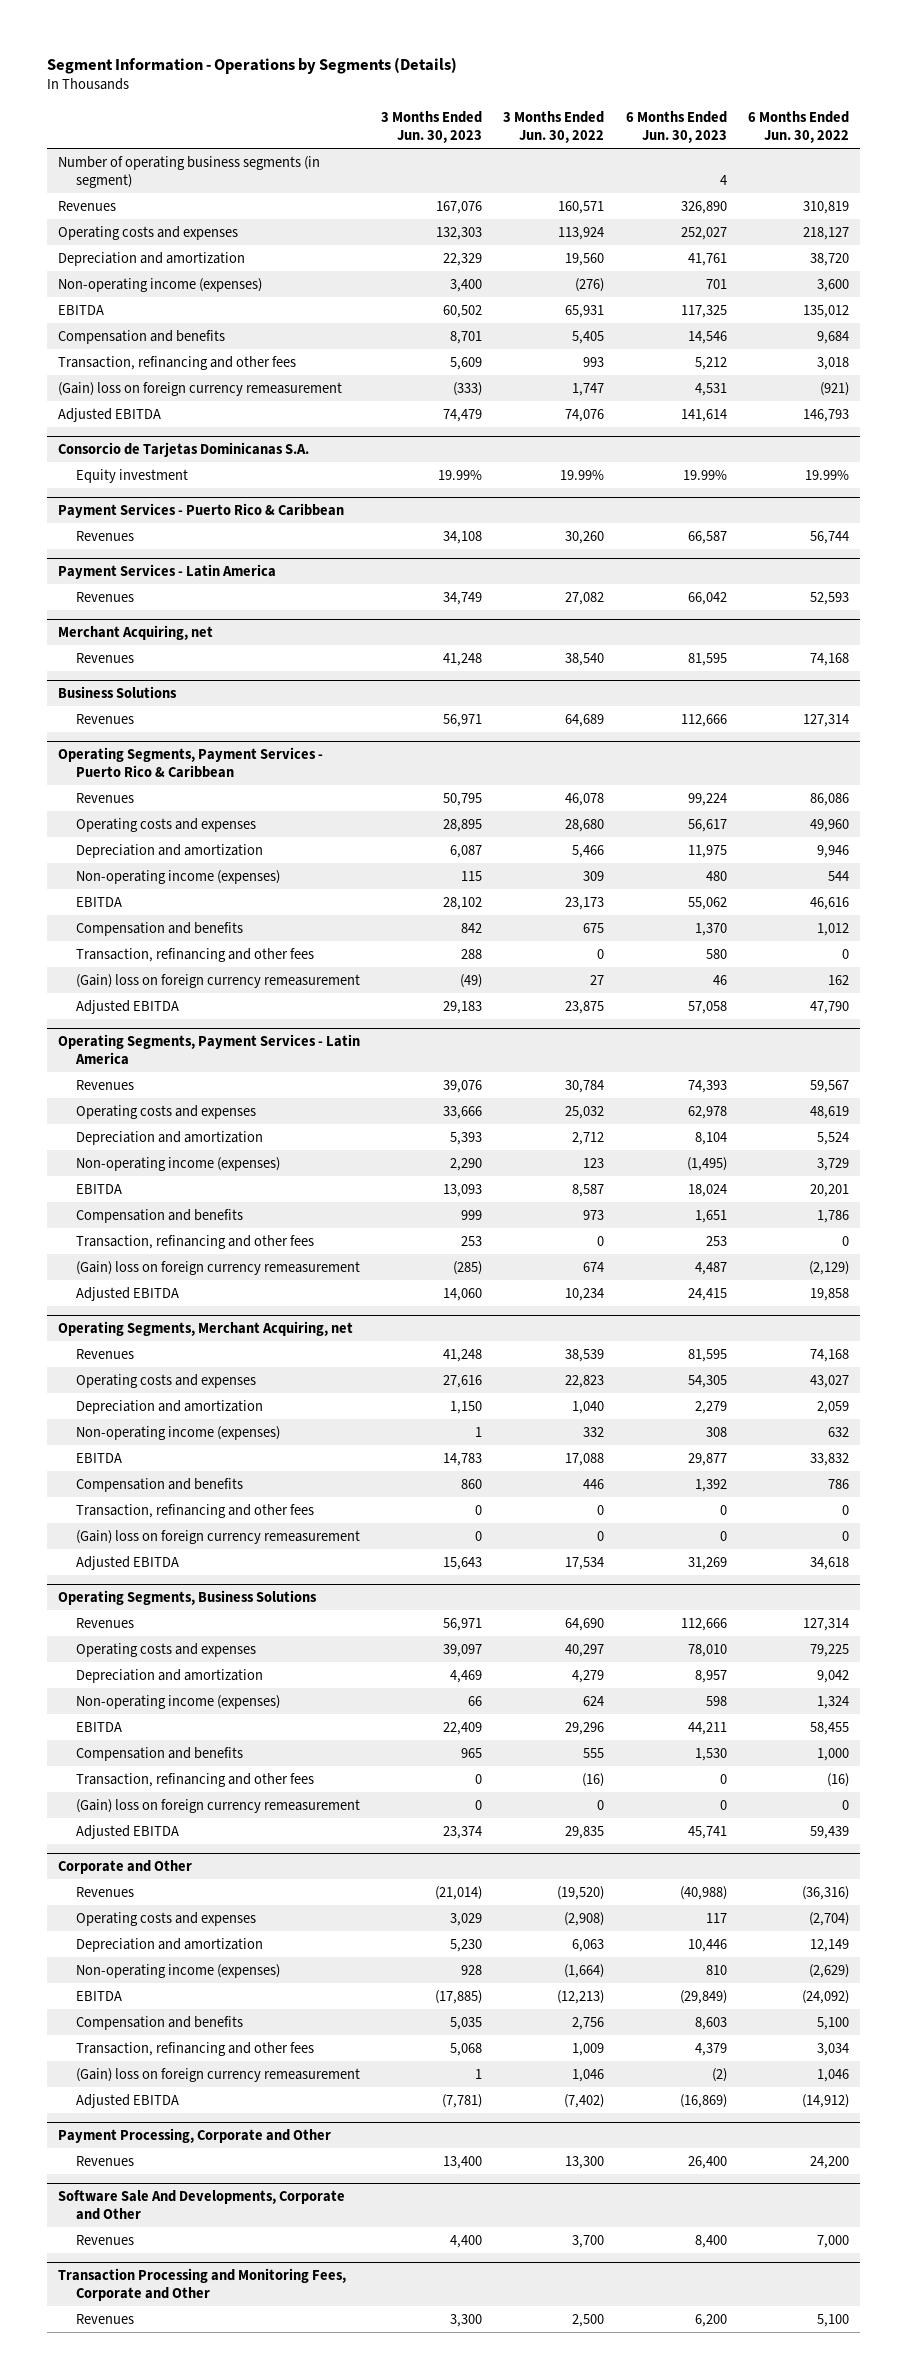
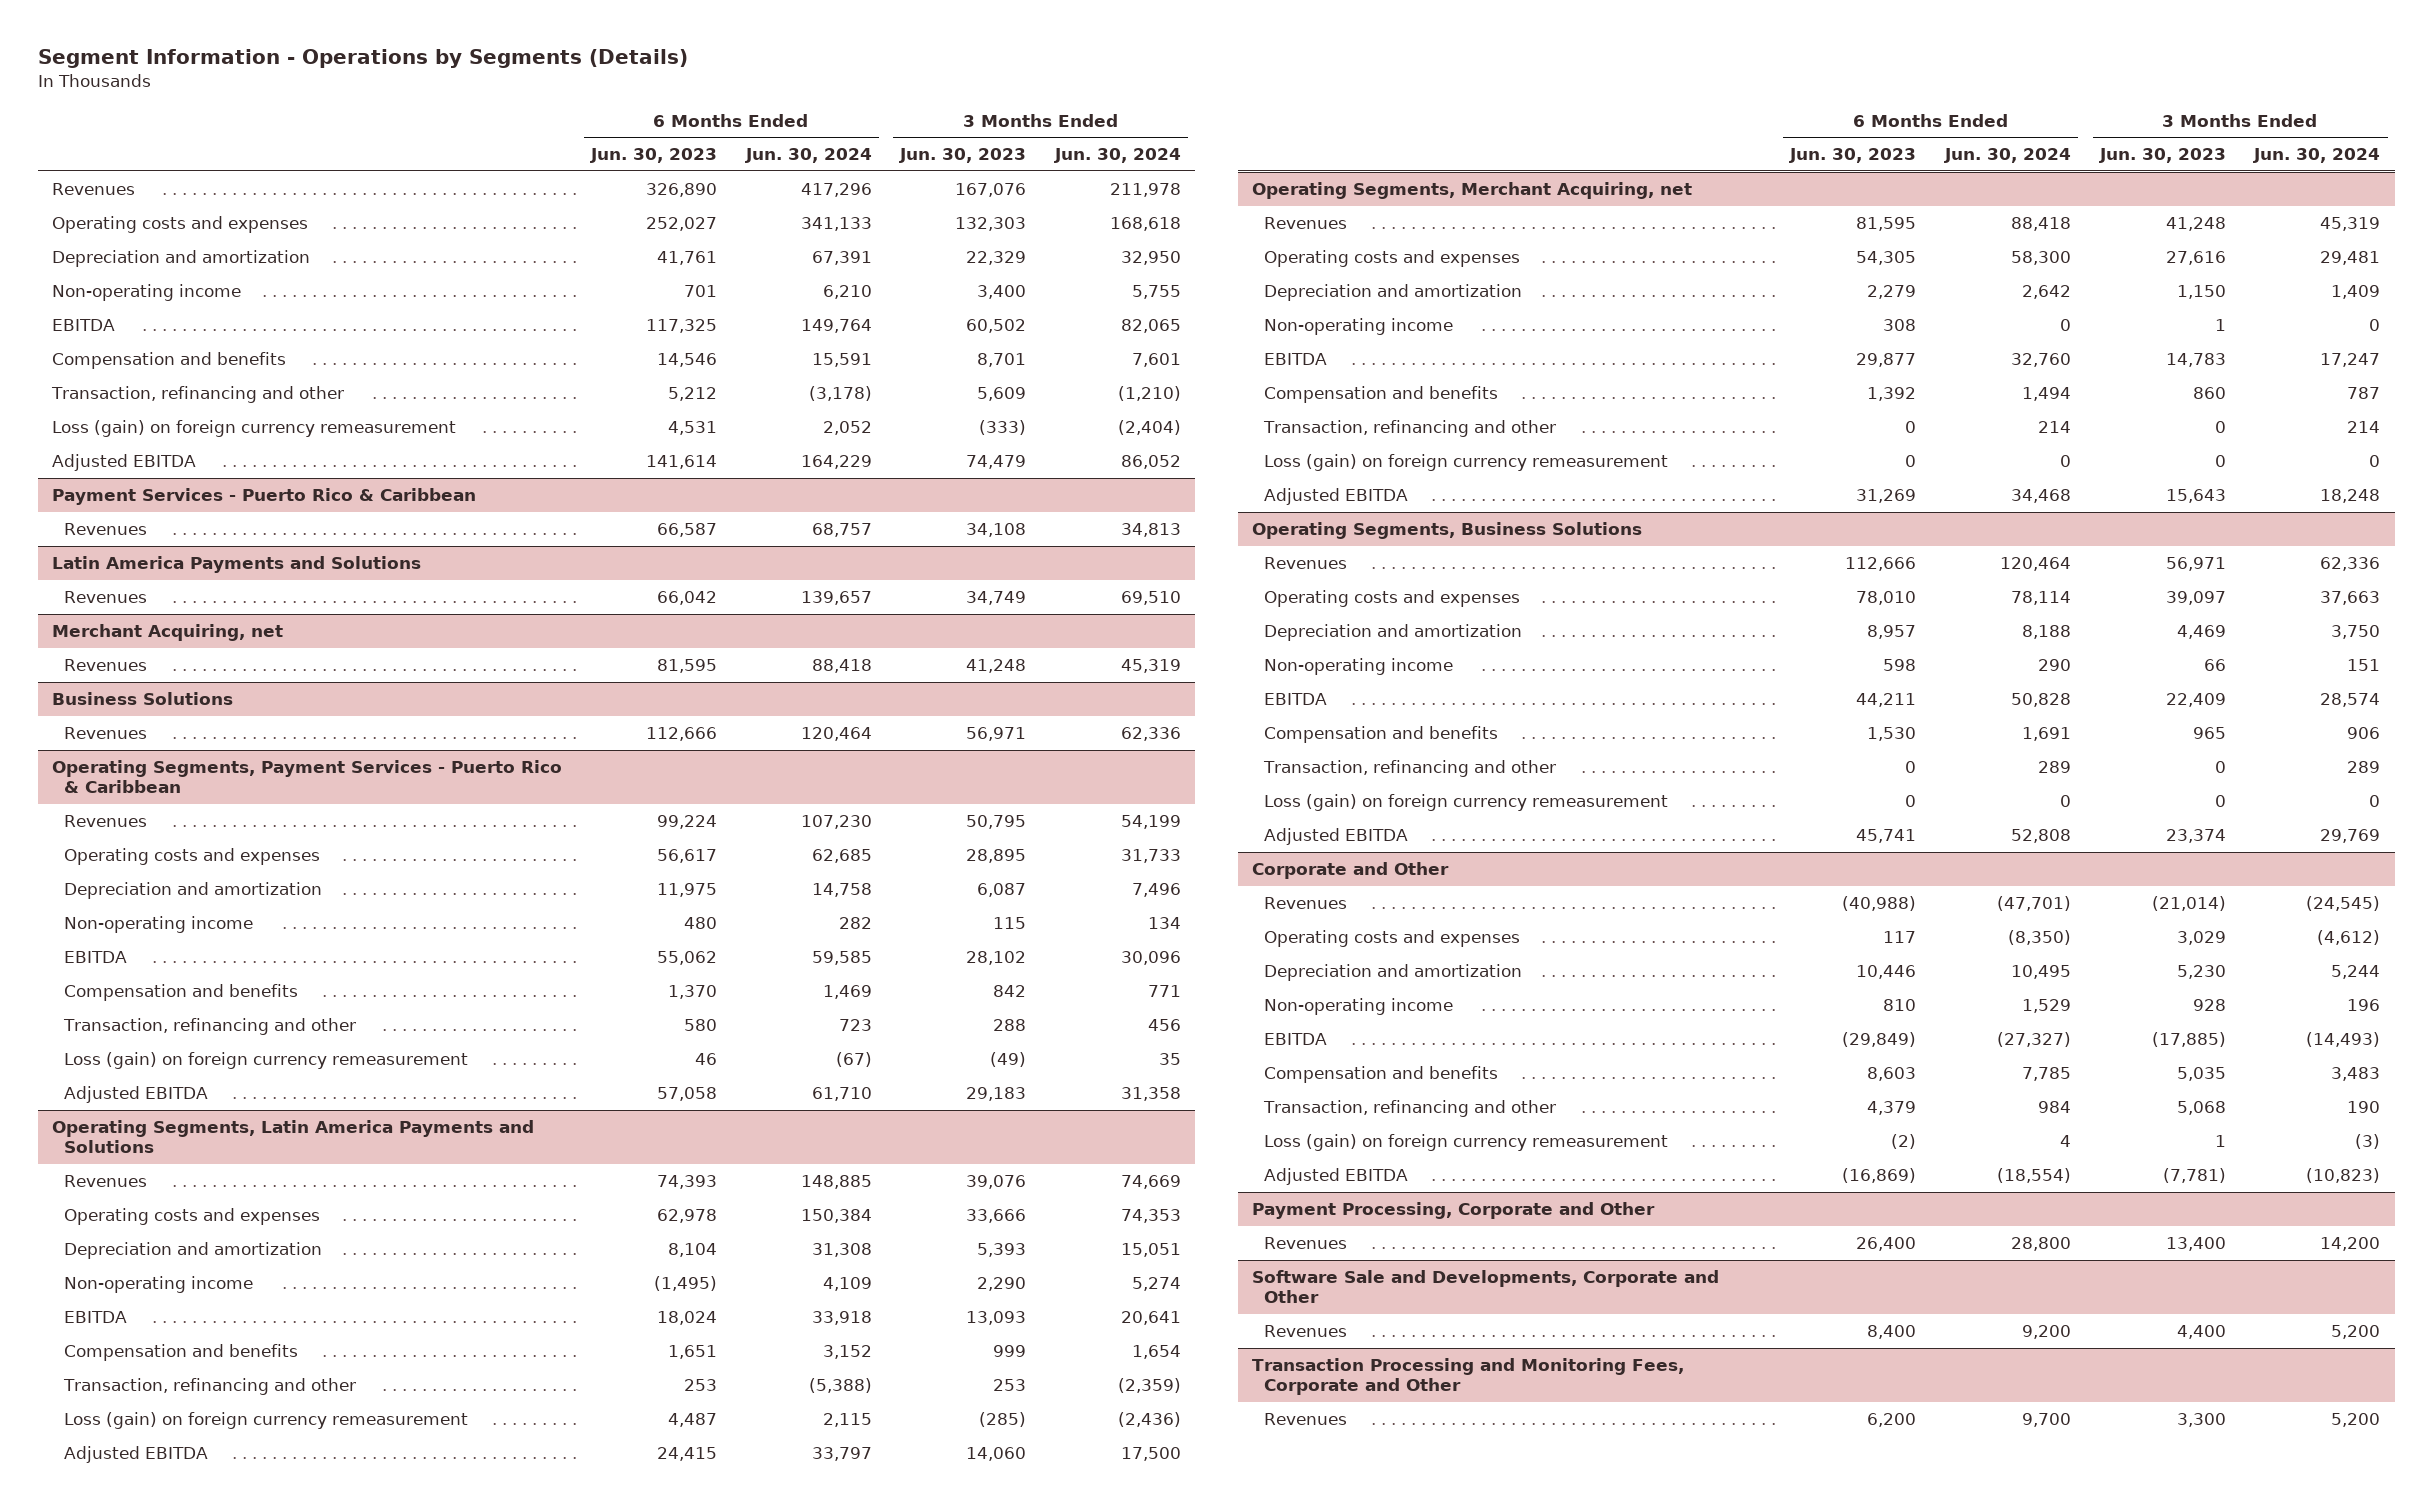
- | 3 Months Ended Jun. 30, 2023 | 3 Months Ended Jun. 30, 2022 | 6 Months Ended Jun. 30, 2023 | 6 Months Ended Jun. 30, 2022
+ | 6 Months Ended Jun. 30, 2023 | 6 Months Ended Jun. 30, 2024 | 3 Months Ended Jun. 30, 2023 | 3 Months Ended Jun. 30, 2024
- Number of operating business segments (in segment) | | | 4 |
- Non-operating income (expenses) | 3,400 | (276) | 701 | 3,600
+ Non-operating income | 701 | 6,210 | 3,400 | 5,755
- Transaction, refinancing and other fees | 5,609 | 993 | 5,212 | 3,018
- (Gain) loss on foreign currency remeasurement | (333) | 1,747 | 4,531 | (921)
+ Transaction, refinancing and other | 5,212 | (3,178) | 5,609 | (1,210)
+ Loss (gain) on foreign currency remeasurement | 4,531 | 2,052 | (333) | (2,404)
- Consorcio de Tarjetas Dominicanas S.A.
- Equity investment | 19.99% | 19.99% | 19.99% | 19.99%
- Payment Services - Latin America
+ Latin America Payments and Solutions
@ Operating Segments, Payment Services - Puerto Rico & Caribbean
- Non-operating income (expenses) | 115 | 309 | 480 | 544
+ Non-operating income | 480 | 282 | 115 | 134
- Transaction, refinancing and other fees | 288 | 0 | 580 | 0
- (Gain) loss on foreign currency remeasurement | (49) | 27 | 46 | 162
+ Transaction, refinancing and other | 580 | 723 | 288 | 456
+ Loss (gain) on foreign currency remeasurement | 46 | (67) | (49) | 35
- Operating Segments, Payment Services - Latin America
+ Operating Segments, Latin America Payments and Solutions
- Non-operating income (expenses) | 2,290 | 123 | (1,495) | 3,729
+ Non-operating income | (1,495) | 4,109 | 2,290 | 5,274
- Transaction, refinancing and other fees | 253 | 0 | 253 | 0
- (Gain) loss on foreign currency remeasurement | (285) | 674 | 4,487 | (2,129)
+ Transaction, refinancing and other | 253 | (5,388) | 253 | (2,359)
+ Loss (gain) on foreign currency remeasurement | 4,487 | 2,115 | (285) | (2,436)
@ Operating Segments, Merchant Acquiring, net
- Non-operating income (expenses) | 1 | 332 | 308 | 632
+ Non-operating income | 308 | 0 | 1 | 0
- Transaction, refinancing and other fees | 0 | 0 | 0 | 0
- (Gain) loss on foreign currency remeasurement | 0 | 0 | 0 | 0
+ Transaction, refinancing and other | 0 | 214 | 0 | 214
+ Loss (gain) on foreign currency remeasurement | 0 | 0 | 0 | 0
@ Operating Segments, Business Solutions
- Non-operating income (expenses) | 66 | 624 | 598 | 1,324
+ Non-operating income | 598 | 290 | 66 | 151
- Transaction, refinancing and other fees | 0 | (16) | 0 | (16)
- (Gain) loss on foreign currency remeasurement | 0 | 0 | 0 | 0
+ Transaction, refinancing and other | 0 | 289 | 0 | 289
+ Loss (gain) on foreign currency remeasurement | 0 | 0 | 0 | 0
@ Corporate and Other
- Non-operating income (expenses) | 928 | (1,664) | 810 | (2,629)
+ Non-operating income | 810 | 1,529 | 928 | 196
- Transaction, refinancing and other fees | 5,068 | 1,009 | 4,379 | 3,034
- (Gain) loss on foreign currency remeasurement | 1 | 1,046 | (2) | 1,046
+ Transaction, refinancing and other | 4,379 | 984 | 5,068 | 190
+ Loss (gain) on foreign currency remeasurement | (2) | 4 | 1 | (3)
- Software Sale And Developments, Corporate and Other
+ Software Sale and Developments, Corporate and Other

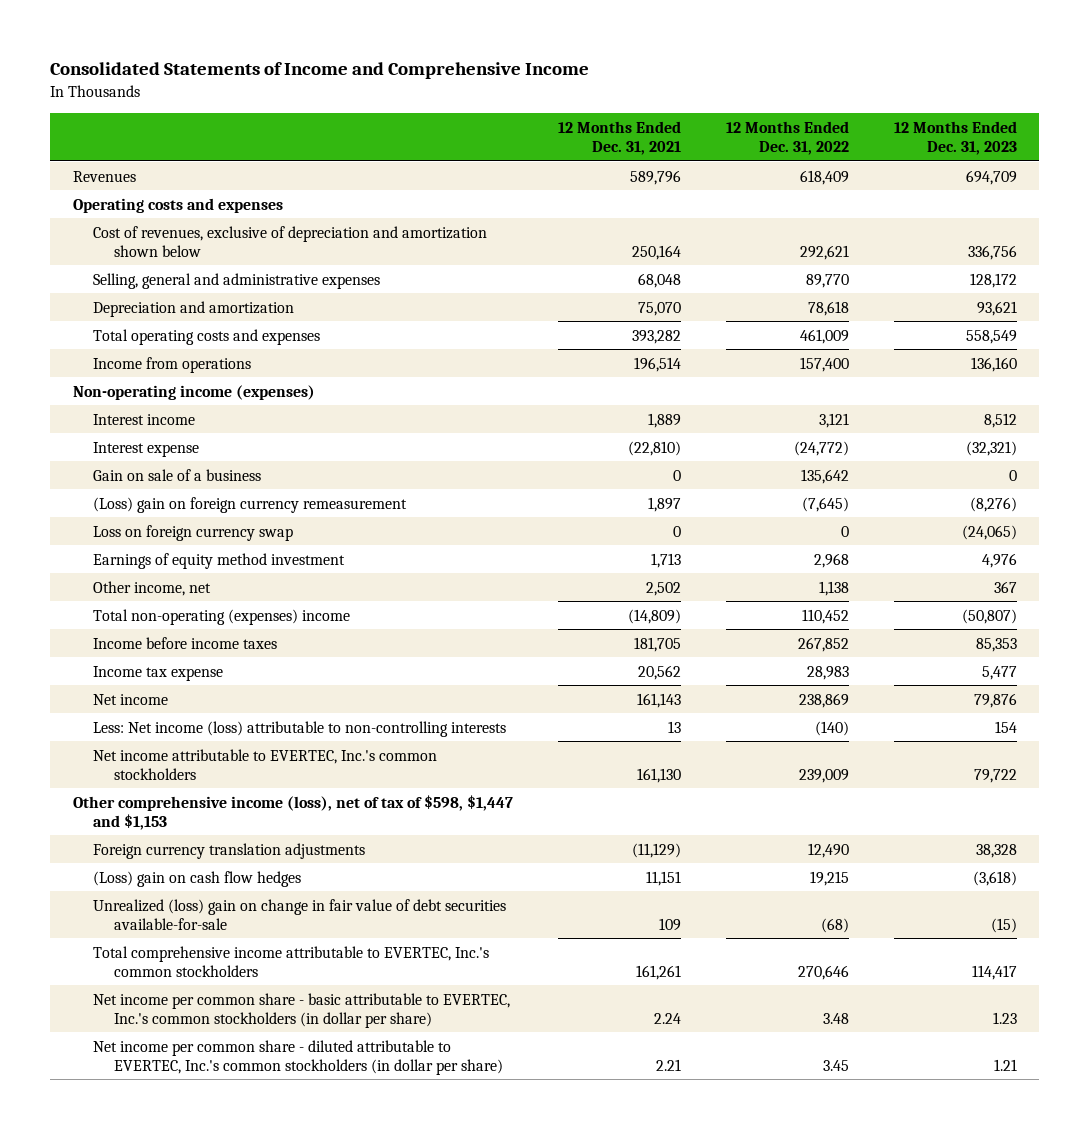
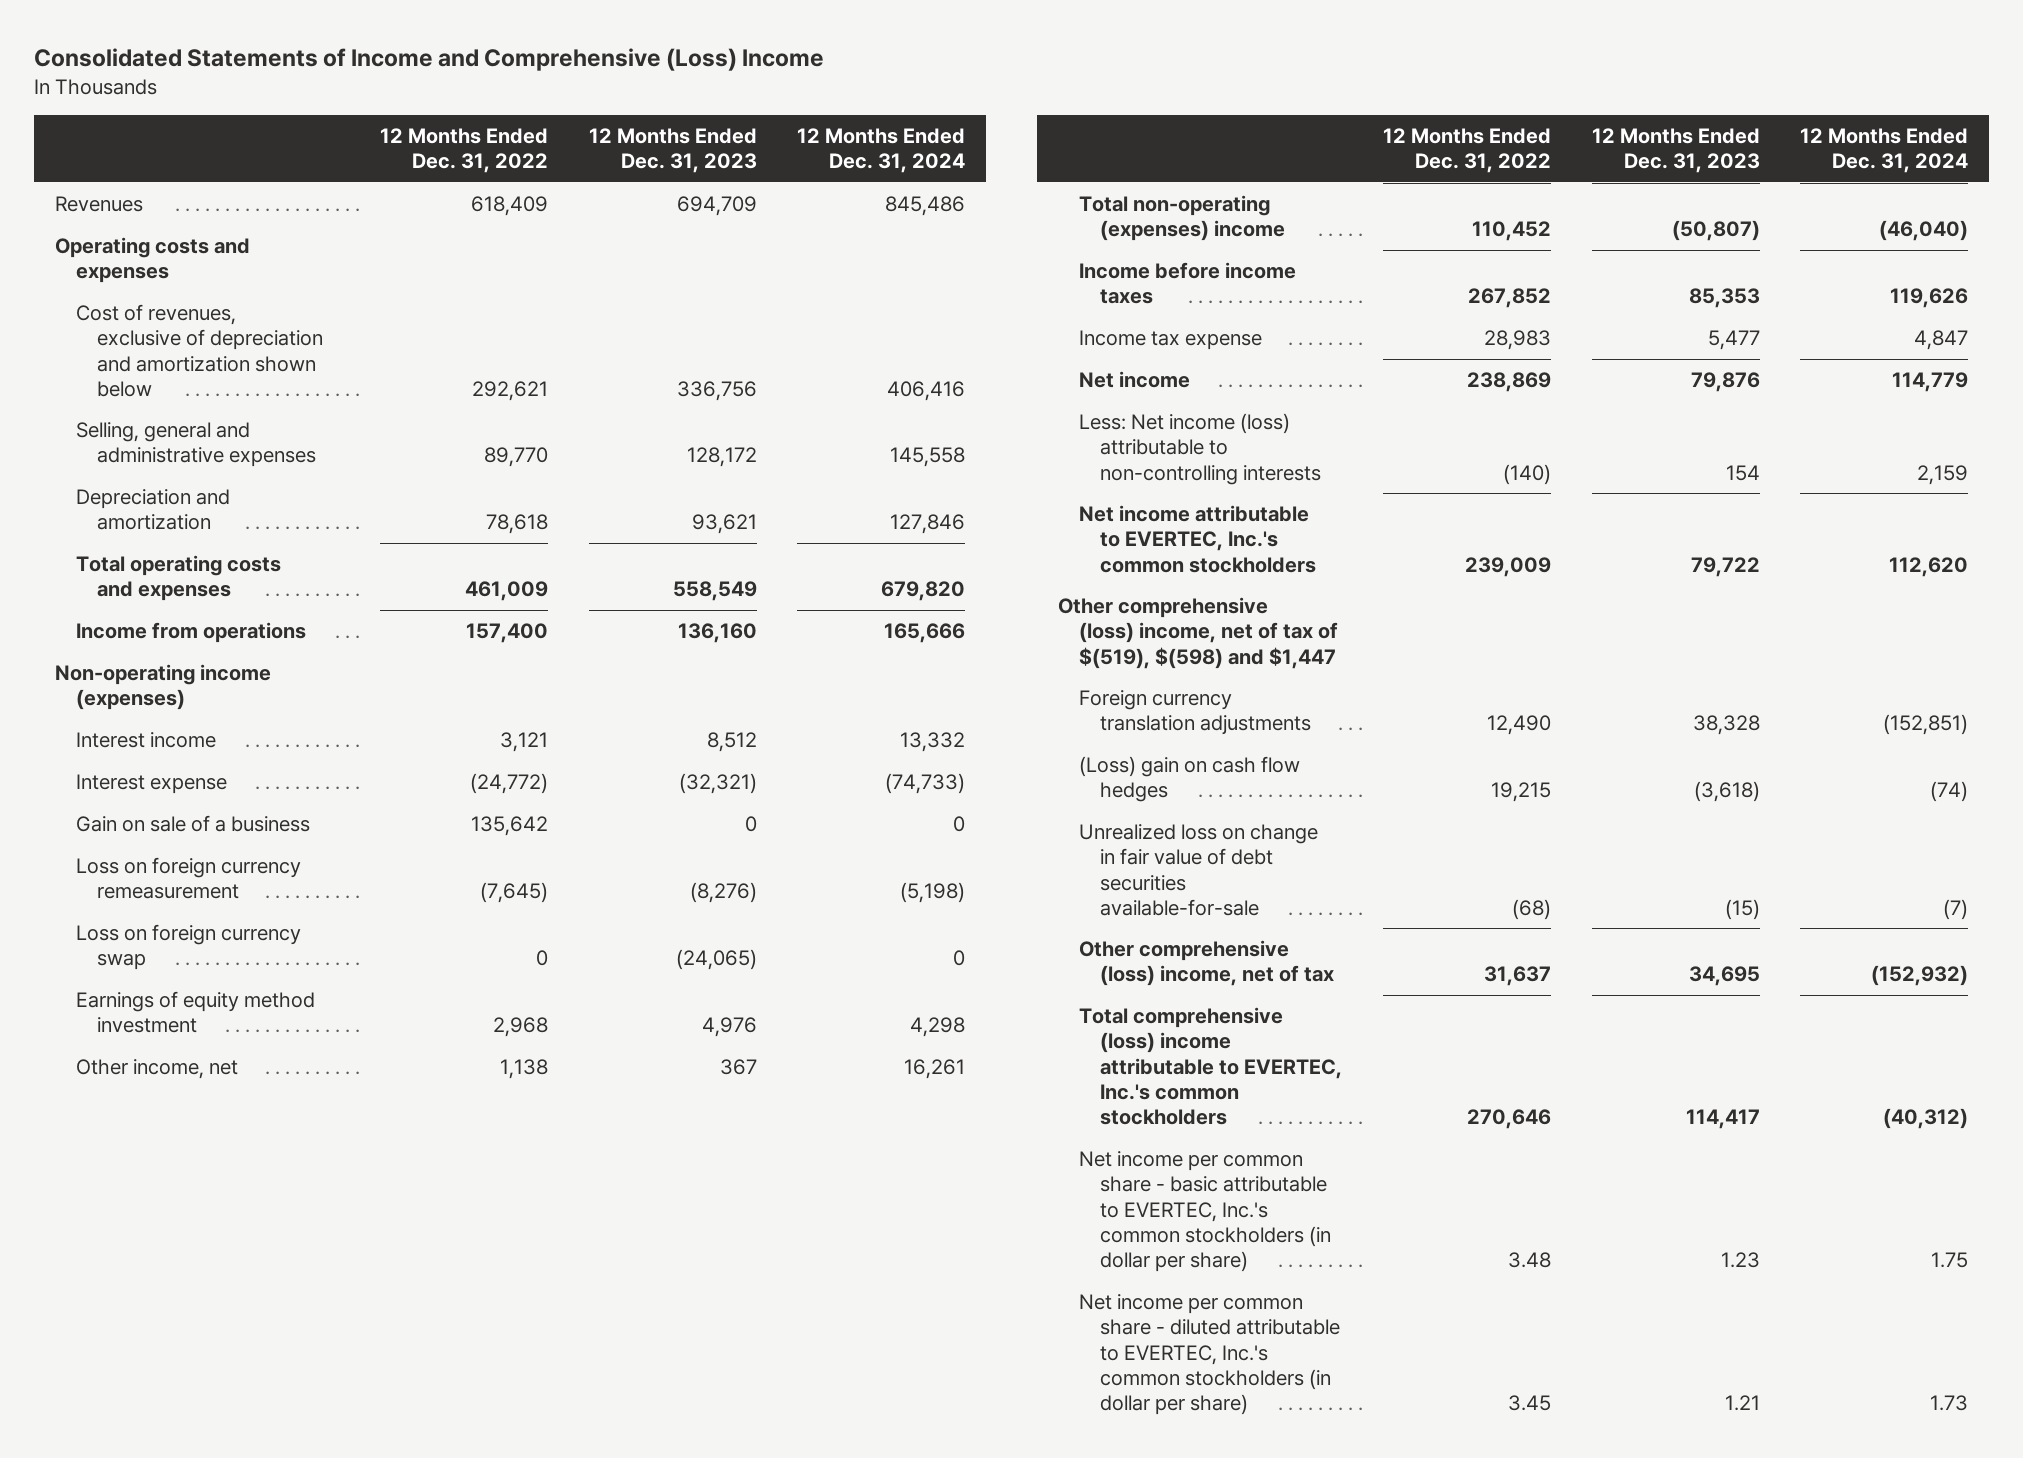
- Consolidated Statements of Income and Comprehensive Income
+ Consolidated Statements of Income and Comprehensive (Loss) Income
- | 12 Months Ended Dec. 31, 2021 | 12 Months Ended Dec. 31, 2022 | 12 Months Ended Dec. 31, 2023
+ | 12 Months Ended Dec. 31, 2022 | 12 Months Ended Dec. 31, 2023 | 12 Months Ended Dec. 31, 2024
- (Loss) gain on foreign currency remeasurement | 1,897 | (7,645) | (8,276)
+ Loss on foreign currency remeasurement | (7,645) | (8,276) | (5,198)
- Other comprehensive income (loss), net of tax of $598, $1,447 and $1,153
+ Other comprehensive (loss) income, net of tax of $(519), $(598) and $1,447
- Unrealized (loss) gain on change in fair value of debt securities available-for-sale | 109 | (68) | (15)
- Total comprehensive income attributable to EVERTEC, Inc.'s common stockholders | 161,261 | 270,646 | 114,417
+ Unrealized loss on change in fair value of debt securities available-for-sale | (68) | (15) | (7)
+ Other comprehensive (loss) income, net of tax | 31,637 | 34,695 | (152,932)
+ Total comprehensive (loss) income attributable to EVERTEC, Inc.'s common stockholders | 270,646 | 114,417 | (40,312)

